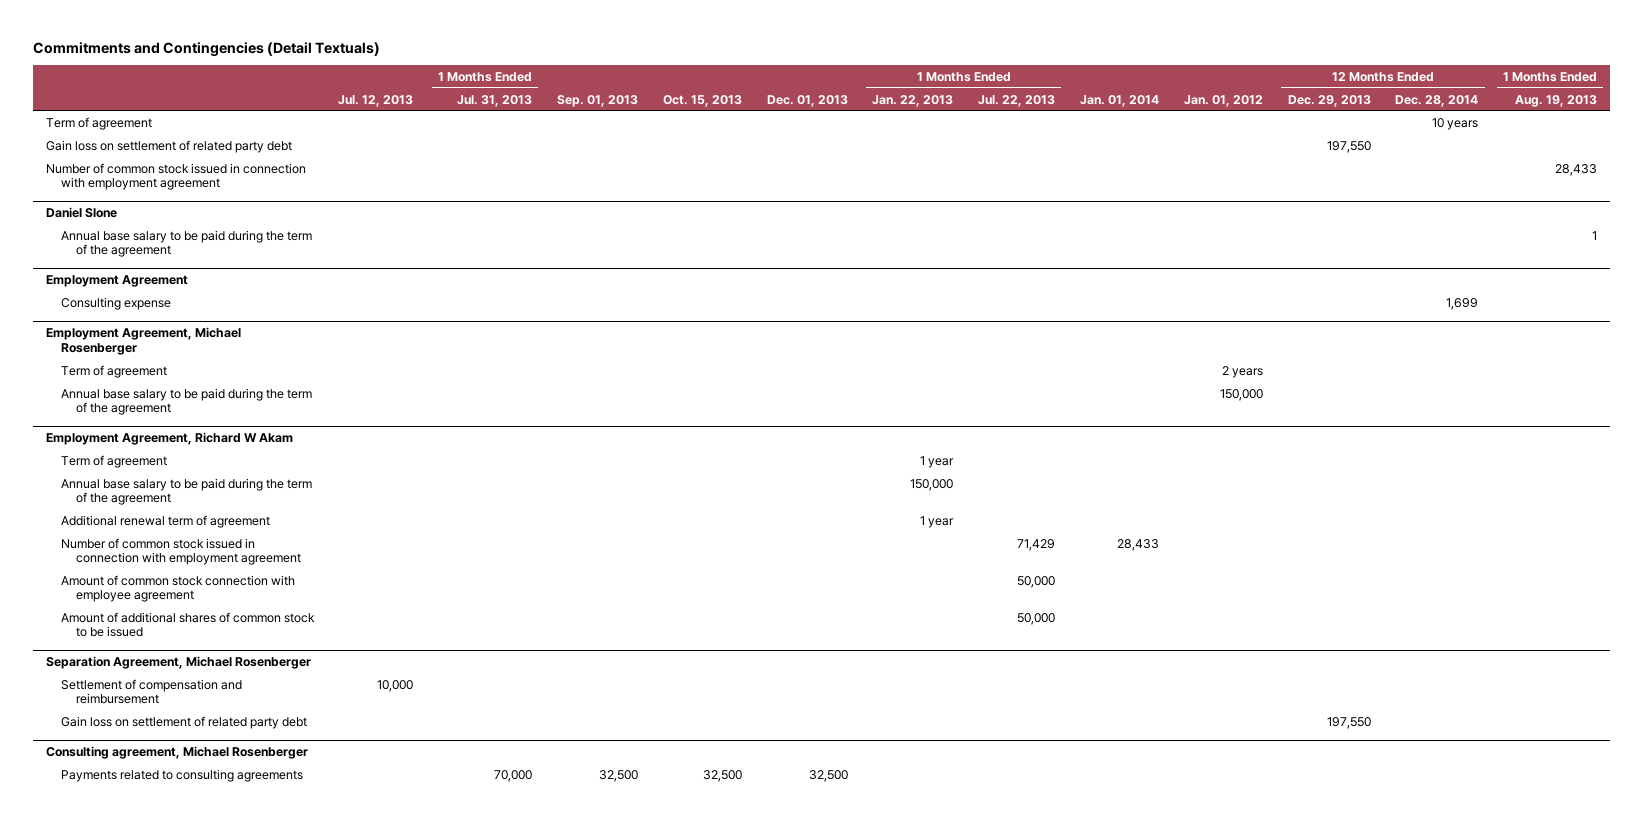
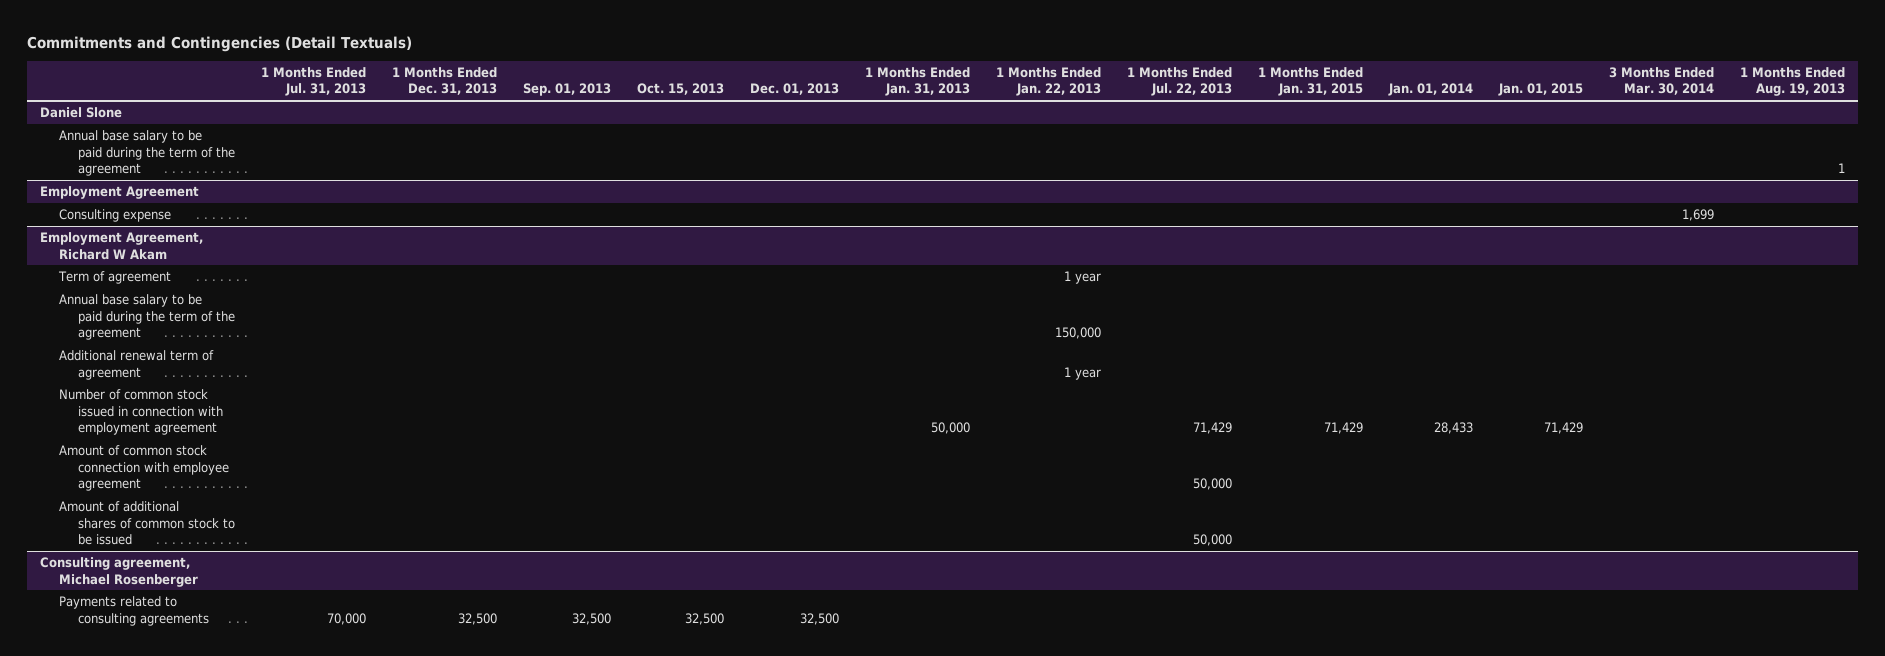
- | Jul. 12, 2013 | 1 Months Ended Jul. 31, 2013 | Sep. 01, 2013 | Oct. 15, 2013 | Dec. 01, 2013 | 1 Months Ended Jan. 22, 2013 | 1 Months Ended Jul. 22, 2013 | Jan. 01, 2014 | Jan. 01, 2012 | 12 Months Ended Dec. 29, 2013 | 12 Months Ended Dec. 28, 2014 | 1 Months Ended Aug. 19, 2013
+ | 1 Months Ended Jul. 31, 2013 | 1 Months Ended Dec. 31, 2013 | Sep. 01, 2013 | Oct. 15, 2013 | Dec. 01, 2013 | 1 Months Ended Jan. 31, 2013 | 1 Months Ended Jan. 22, 2013 | 1 Months Ended Jul. 22, 2013 | 1 Months Ended Jan. 31, 2015 | Jan. 01, 2014 | Jan. 01, 2015 | 3 Months Ended Mar. 30, 2014 | 1 Months Ended Aug. 19, 2013
- Term of agreement | | | | | | | | | | | 10 years |
- Gain loss on settlement of related party debt | | | | | | | | | | 197,550 | |
- Number of common stock issued in connection with employment agreement | | | | | | | | | | | | 28,433
- Employment Agreement, Michael Rosenberger
- Term of agreement | | | | | | | | | 2 years | | |
- Annual base salary to be paid during the term of the agreement | | | | | | | | | 150,000 | | |
- Separation Agreement, Michael Rosenberger
- Settlement of compensation and reimbursement | 10,000 | | | | | | | | | | |
- Gain loss on settlement of related party debt | | | | | | | | | | 197,550 | |

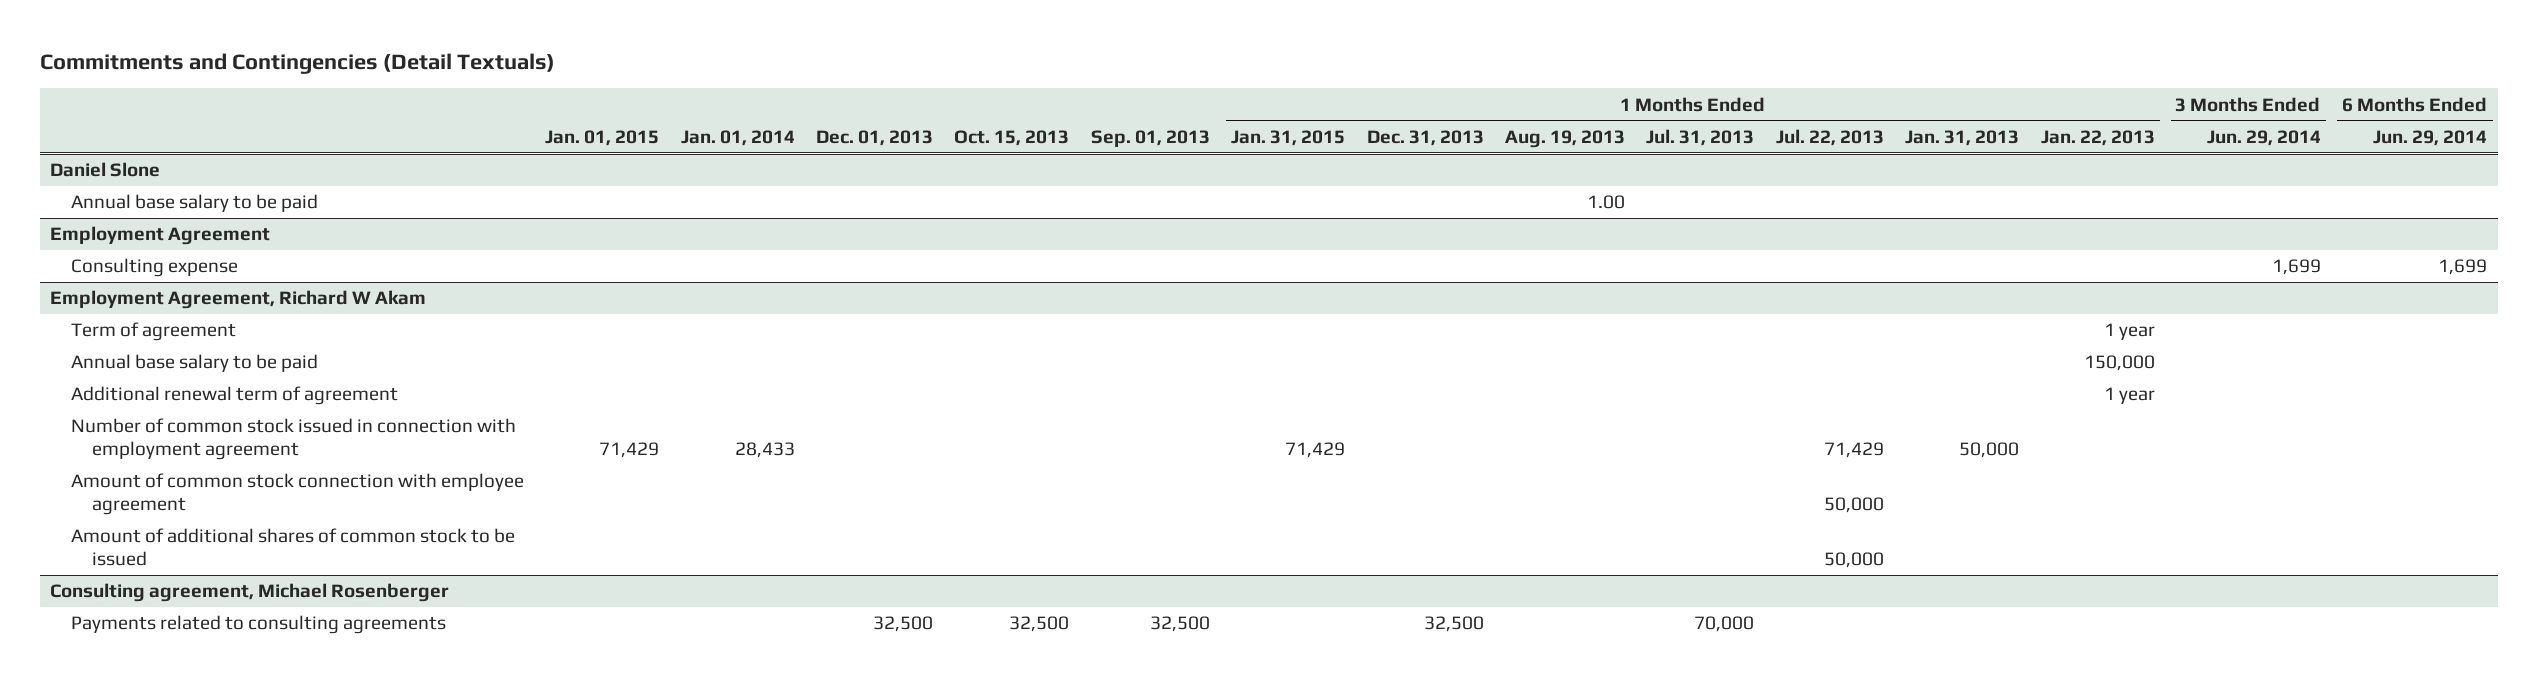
- | 1 Months Ended Jul. 31, 2013 | 1 Months Ended Dec. 31, 2013 | Sep. 01, 2013 | Oct. 15, 2013 | Dec. 01, 2013 | 1 Months Ended Jan. 31, 2013 | 1 Months Ended Jan. 22, 2013 | 1 Months Ended Jul. 22, 2013 | 1 Months Ended Jan. 31, 2015 | Jan. 01, 2014 | Jan. 01, 2015 | 3 Months Ended Mar. 30, 2014 | 1 Months Ended Aug. 19, 2013
+ | Jan. 01, 2015 | Jan. 01, 2014 | Dec. 01, 2013 | Oct. 15, 2013 | Sep. 01, 2013 | 1 Months Ended Jan. 31, 2015 | 1 Months Ended Dec. 31, 2013 | 1 Months Ended Aug. 19, 2013 | 1 Months Ended Jul. 31, 2013 | 1 Months Ended Jul. 22, 2013 | 1 Months Ended Jan. 31, 2013 | 1 Months Ended Jan. 22, 2013 | 3 Months Ended Jun. 29, 2014 | 6 Months Ended Jun. 29, 2014
@ Daniel Slone
- Annual base salary to be paid during the term of the agreement | | | | | | | | | | | | | 1
+ Annual base salary to be paid | | | | | | | | 1.00 | | | | | |
@ Employment Agreement, Richard W Akam
- Annual base salary to be paid during the term of the agreement | | | | | | | 150,000 | | | | | |
+ Annual base salary to be paid | | | | | | | | | | | | 150,000 | |

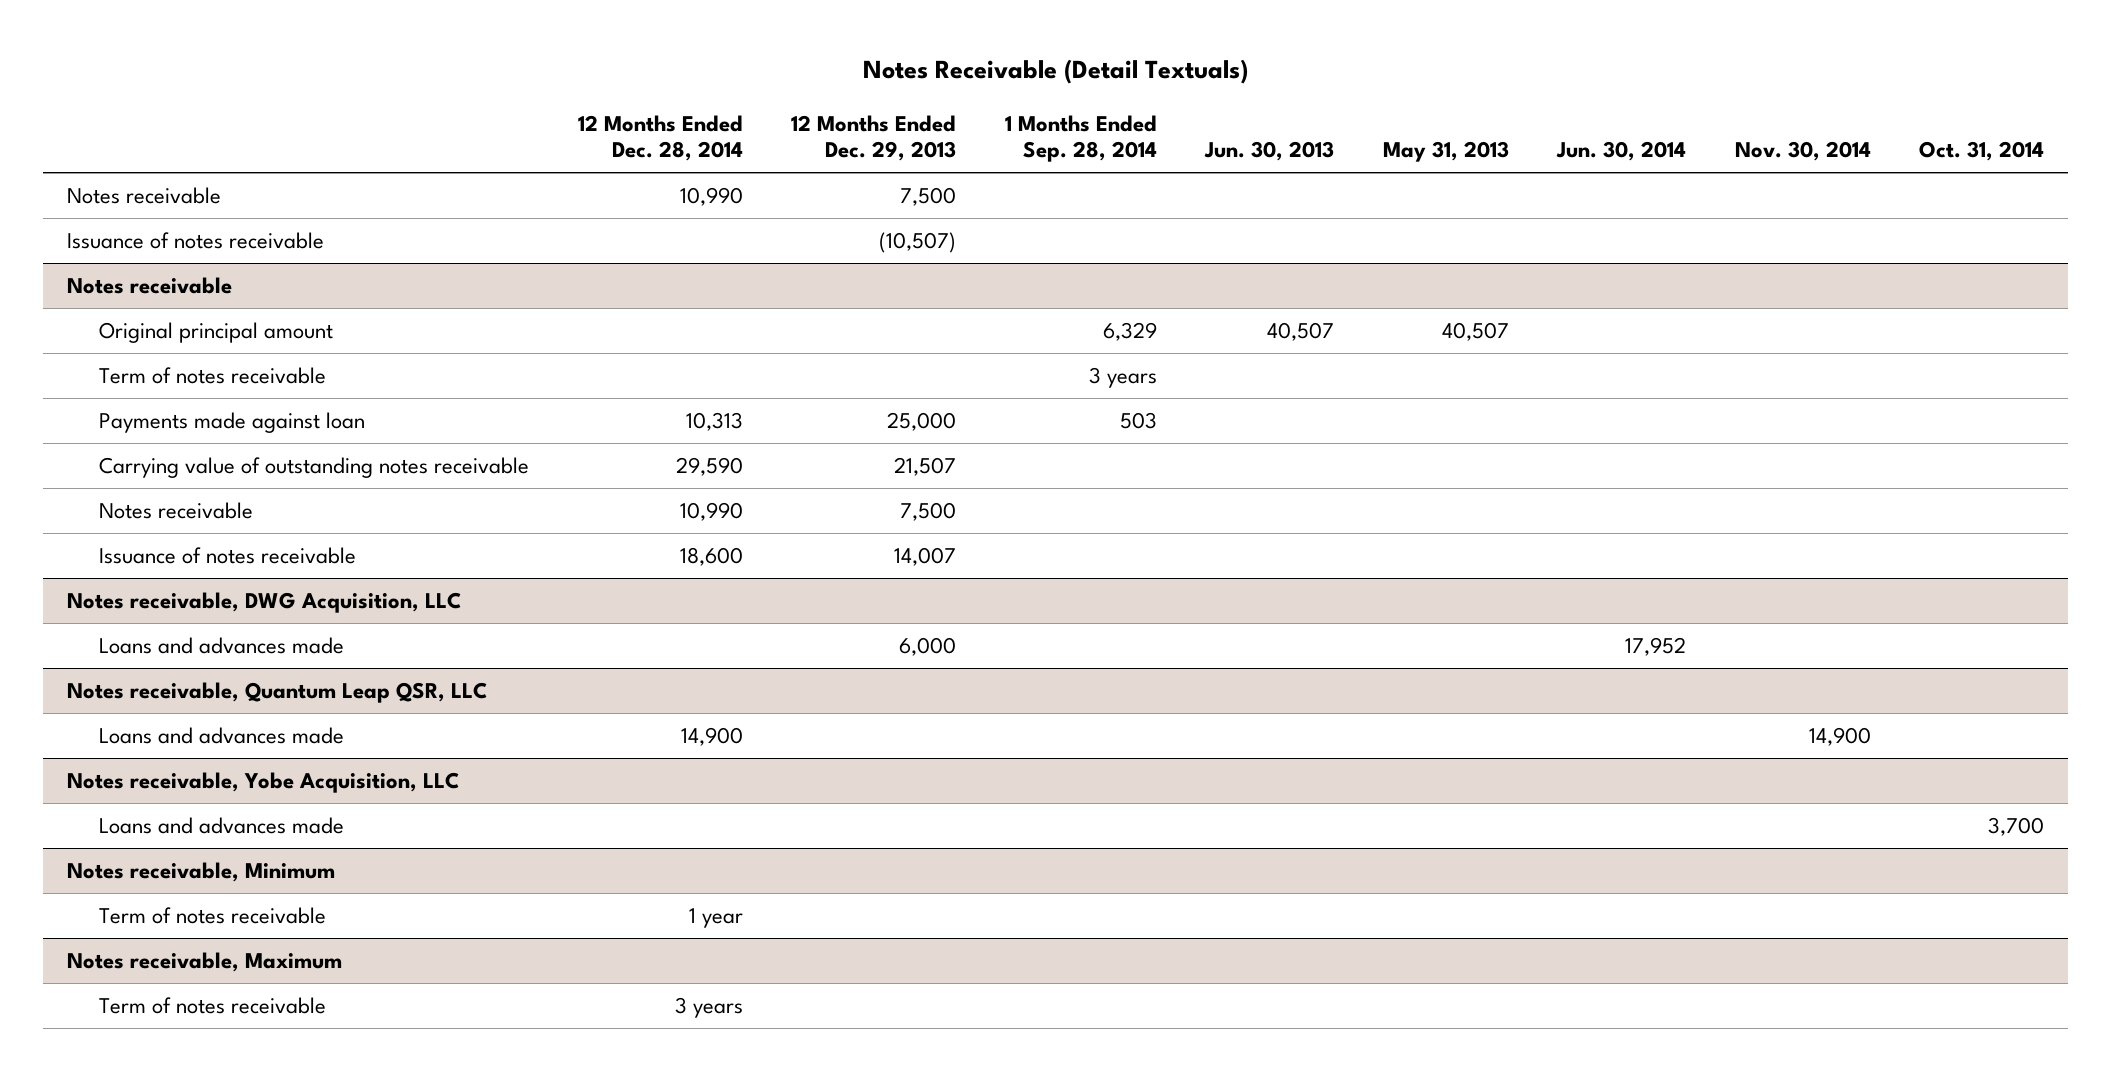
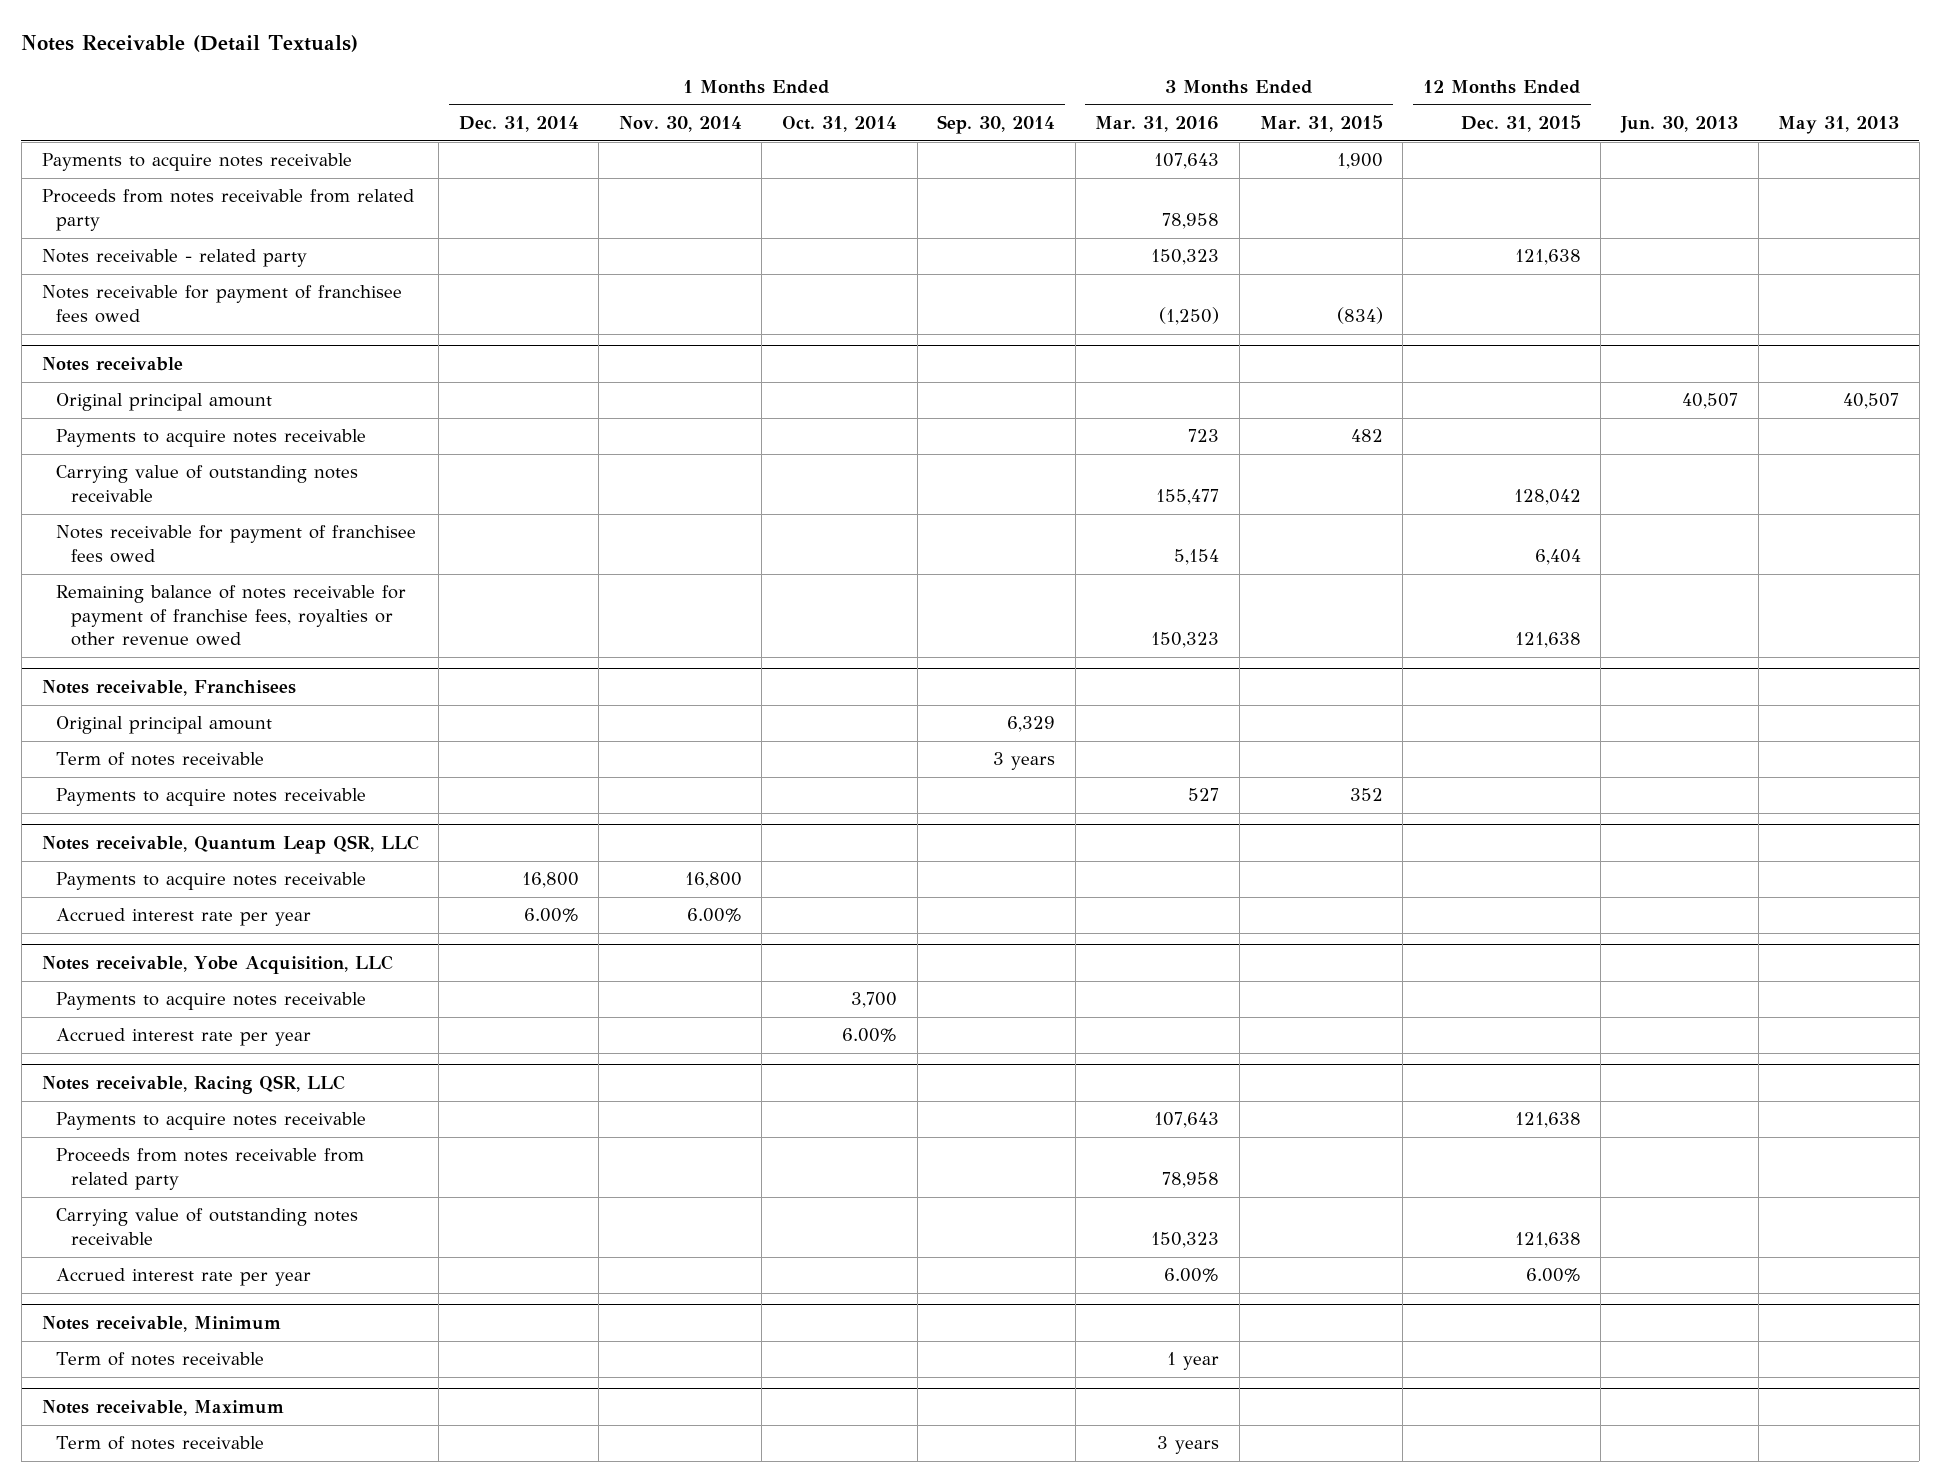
- | 12 Months Ended Dec. 28, 2014 | 12 Months Ended Dec. 29, 2013 | 1 Months Ended Sep. 28, 2014 | Jun. 30, 2013 | May 31, 2013 | Jun. 30, 2014 | Nov. 30, 2014 | Oct. 31, 2014
+ | 1 Months Ended Dec. 31, 2014 | 1 Months Ended Nov. 30, 2014 | 1 Months Ended Oct. 31, 2014 | 1 Months Ended Sep. 30, 2014 | 3 Months Ended Mar. 31, 2016 | 3 Months Ended Mar. 31, 2015 | 12 Months Ended Dec. 31, 2015 | Jun. 30, 2013 | May 31, 2013
- Notes receivable | 10,990 | 7,500 | | | | | |
- Issuance of notes receivable | | (10,507) | | | | | |
+ Payments to acquire notes receivable | | | | | 107,643 | 1,900 | | |
+ Proceeds from notes receivable from related party | | | | | 78,958 | | | |
+ Notes receivable - related party | | | | | 150,323 | | 121,638 | |
+ Notes receivable for payment of franchisee fees owed | | | | | (1,250) | (834) | | |
@ Notes receivable
- Term of notes receivable | | | 3 years | | | | |
- Payments made against loan | 10,313 | 25,000 | 503 | | | | |
+ Payments to acquire notes receivable | | | | | 723 | 482 | | |
- Notes receivable | 10,990 | 7,500 | | | | | |
- Issuance of notes receivable | 18,600 | 14,007 | | | | | |
- Notes receivable, DWG Acquisition, LLC
- Loans and advances made | | 6,000 | | | | 17,952 | |
@ Notes receivable
+ Notes receivable for payment of franchisee fees owed | | | | | 5,154 | | 6,404 | |
+ Remaining balance of notes receivable for payment of franchise fees, royalties or other revenue owed | | | | | 150,323 | | 121,638 | |
+ Notes receivable, Franchisees
+ Original principal amount | | | | 6,329 | | | | |
+ Term of notes receivable | | | | 3 years | | | | |
+ Payments to acquire notes receivable | | | | | 527 | 352 | | |
@ Notes receivable, Quantum Leap QSR, LLC
- Loans and advances made | 14,900 | | | | | | 14,900 |
+ Payments to acquire notes receivable | 16,800 | 16,800 | | | | | | |
+ Accrued interest rate per year | 6.00% | 6.00% | | | | | | |
@ Notes receivable, Yobe Acquisition, LLC
- Loans and advances made | | | | | | | | 3,700
+ Payments to acquire notes receivable | | | 3,700 | | | | | |
+ Accrued interest rate per year | | | 6.00% | | | | | |
+ Notes receivable, Racing QSR, LLC
+ Payments to acquire notes receivable | | | | | 107,643 | | 121,638 | |
+ Proceeds from notes receivable from related party | | | | | 78,958 | | | |
+ Carrying value of outstanding notes receivable | | | | | 150,323 | | 121,638 | |
+ Accrued interest rate per year | | | | | 6.00% | | 6.00% | |

